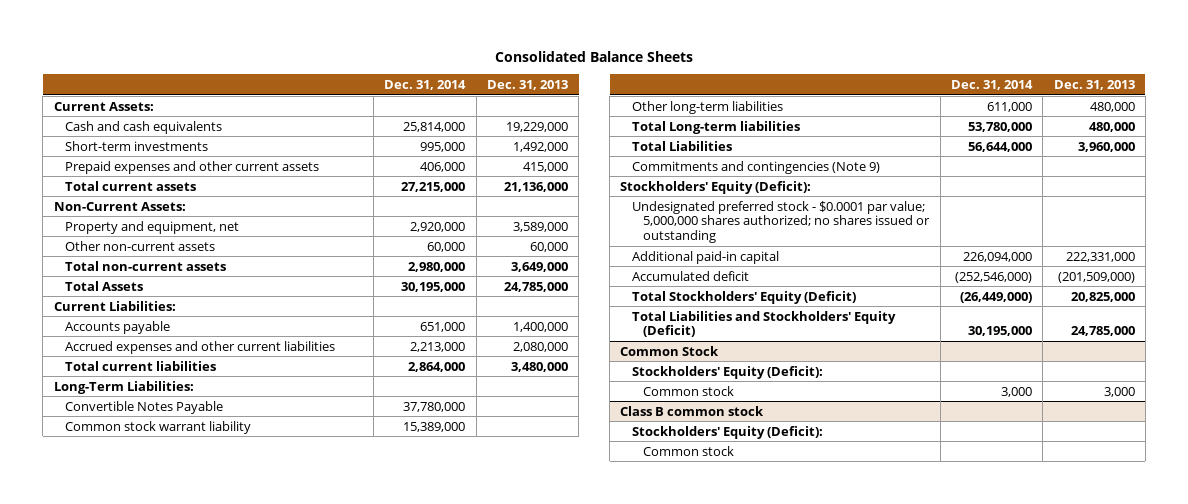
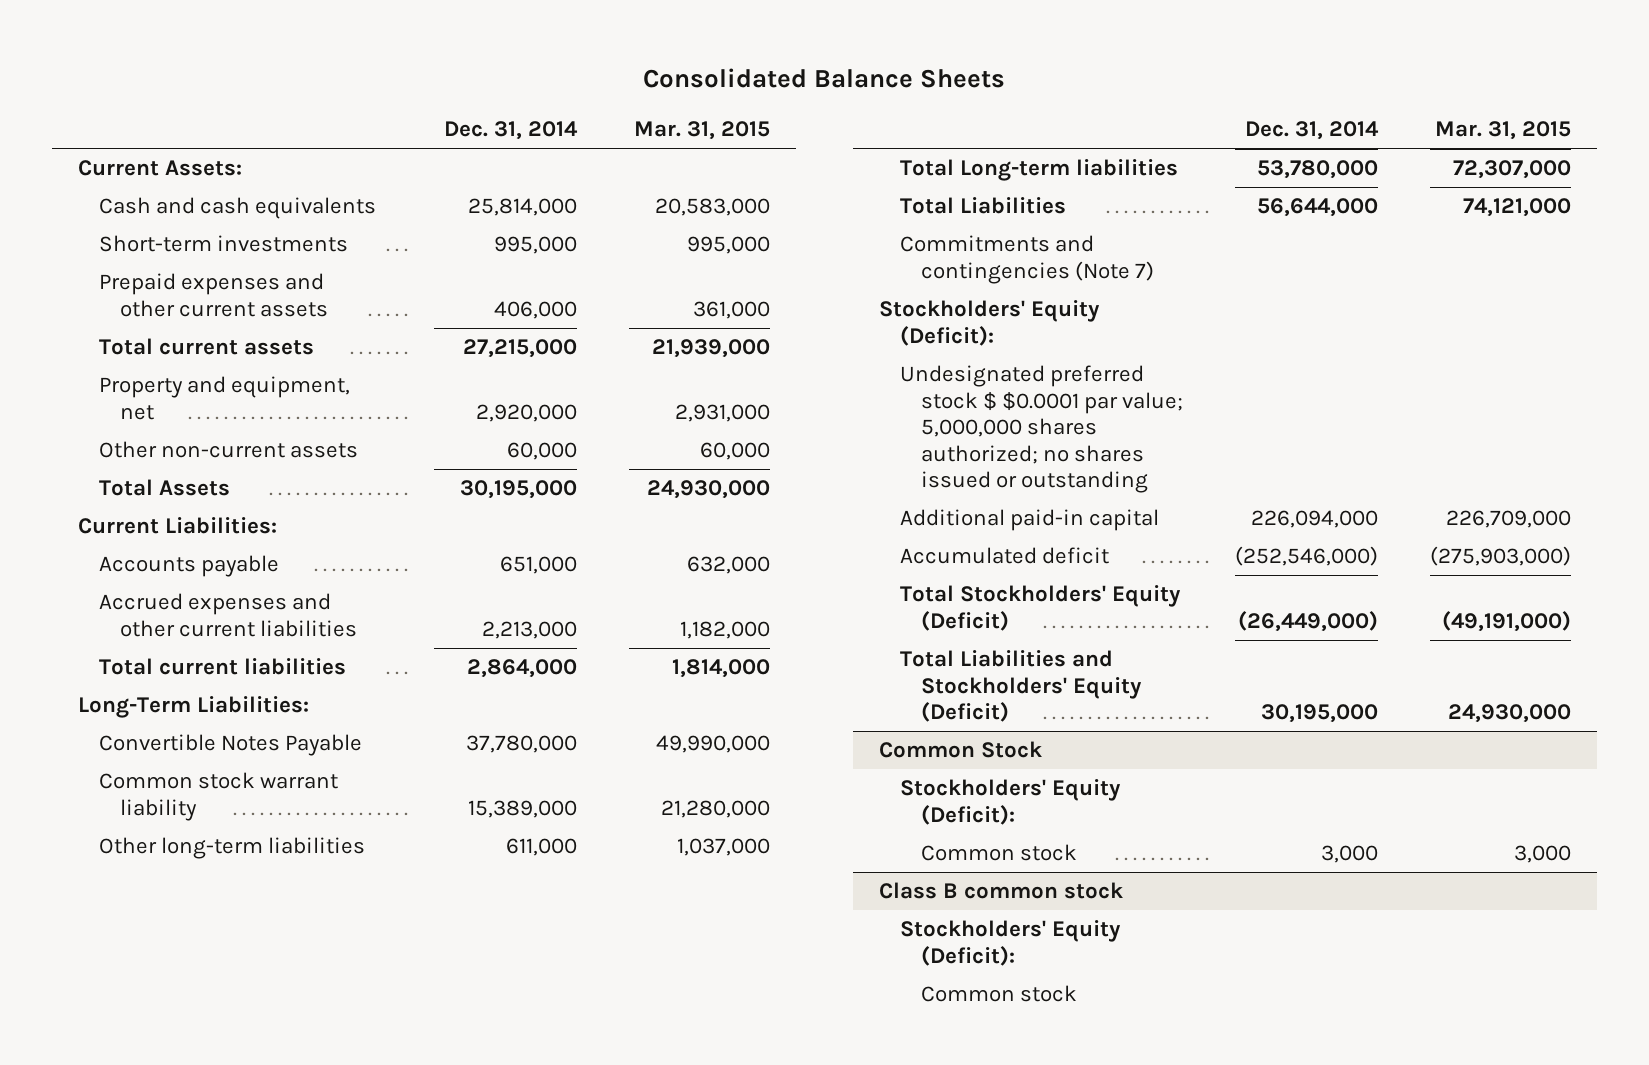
- | Dec. 31, 2014 | Dec. 31, 2013
+ | Dec. 31, 2014 | Mar. 31, 2015
- Non-Current Assets:
- Total non-current assets | 2,980,000 | 3,649,000
- Commitments and contingencies (Note 9)
+ Commitments and contingencies (Note 7)
- Undesignated preferred stock - $0.0001 par value; 5,000,000 shares authorized; no shares issued or outstanding
+ Undesignated preferred stock $ $0.0001 par value; 5,000,000 shares authorized; no shares issued or outstanding

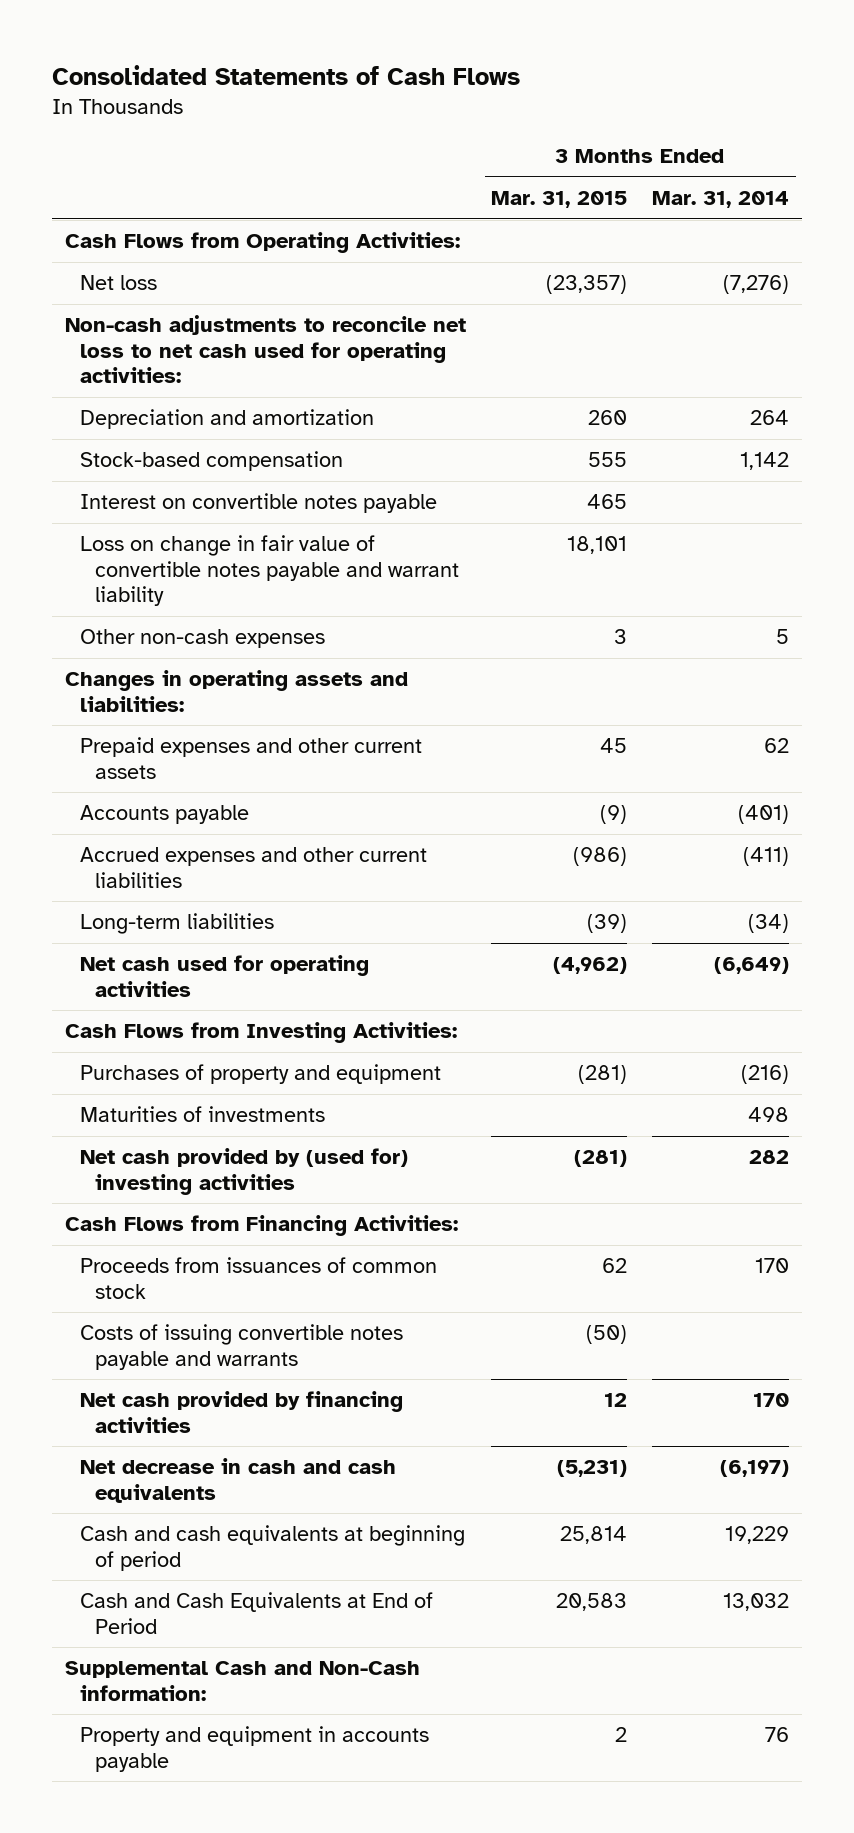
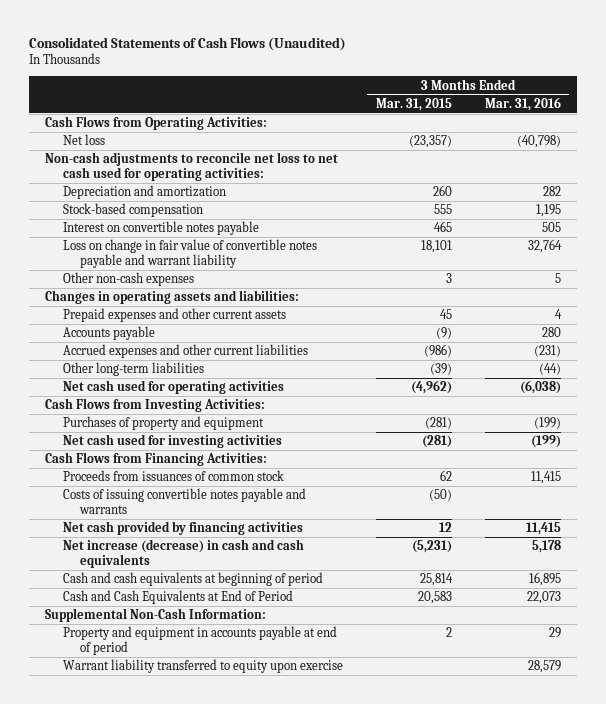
- Consolidated Statements of Cash Flows
+ Consolidated Statements of Cash Flows (Unaudited)
- | 3 Months Ended Mar. 31, 2015 | 3 Months Ended Mar. 31, 2014
+ | 3 Months Ended Mar. 31, 2015 | 3 Months Ended Mar. 31, 2016
- Long-term liabilities | (39) | (34)
+ Other long-term liabilities | (39) | (44)
- Maturities of investments | | 498
- Net cash provided by (used for) investing activities | (281) | 282
+ Net cash used for investing activities | (281) | (199)
- Net decrease in cash and cash equivalents | (5,231) | (6,197)
+ Net increase (decrease) in cash and cash equivalents | (5,231) | 5,178
- Supplemental Cash and Non-Cash information:
- Property and equipment in accounts payable | 2 | 76
+ Supplemental Non-Cash Information:
+ Property and equipment in accounts payable at end of period | 2 | 29
+ Warrant liability transferred to equity upon exercise | | 28,579

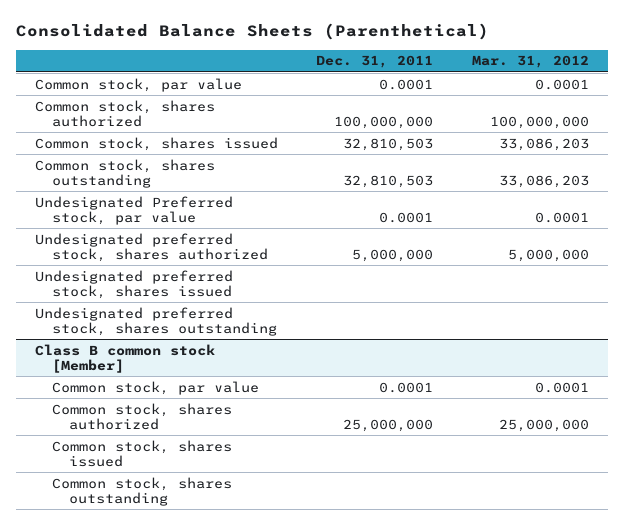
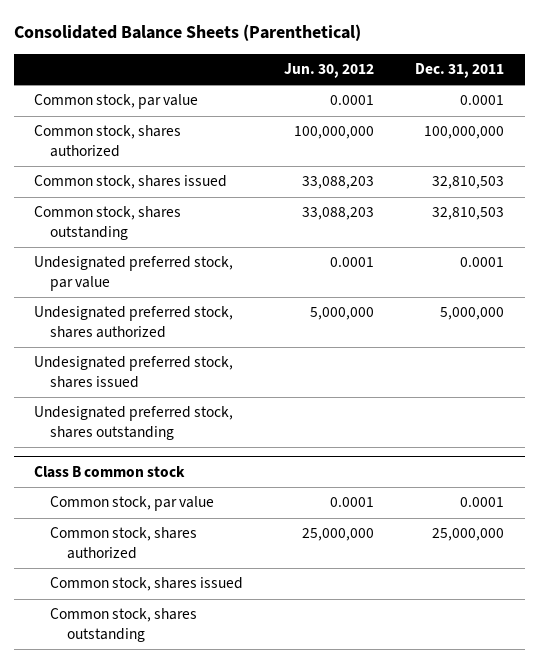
- | Dec. 31, 2011 | Mar. 31, 2012
+ | Jun. 30, 2012 | Dec. 31, 2011
- Undesignated Preferred stock, par value | 0.0001 | 0.0001
+ Undesignated preferred stock, par value | 0.0001 | 0.0001
- Class B common stock [Member]
+ Class B common stock

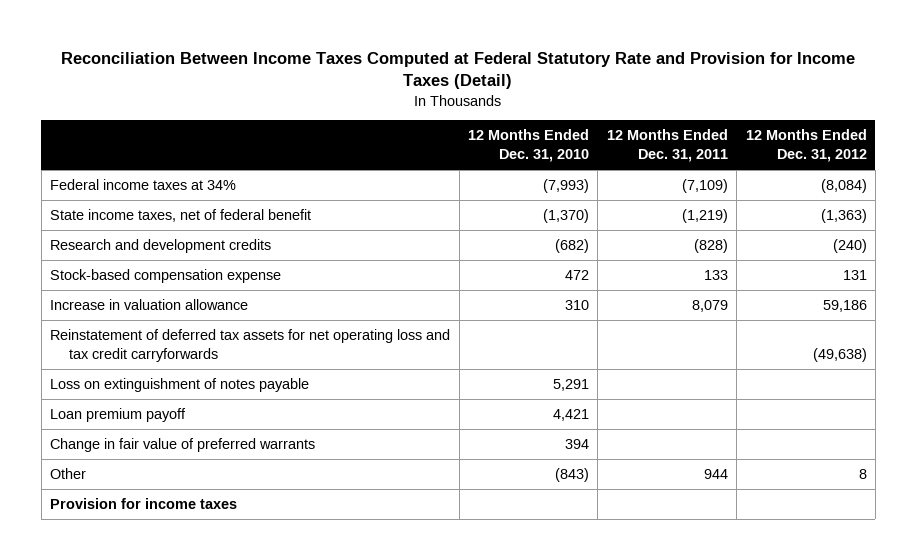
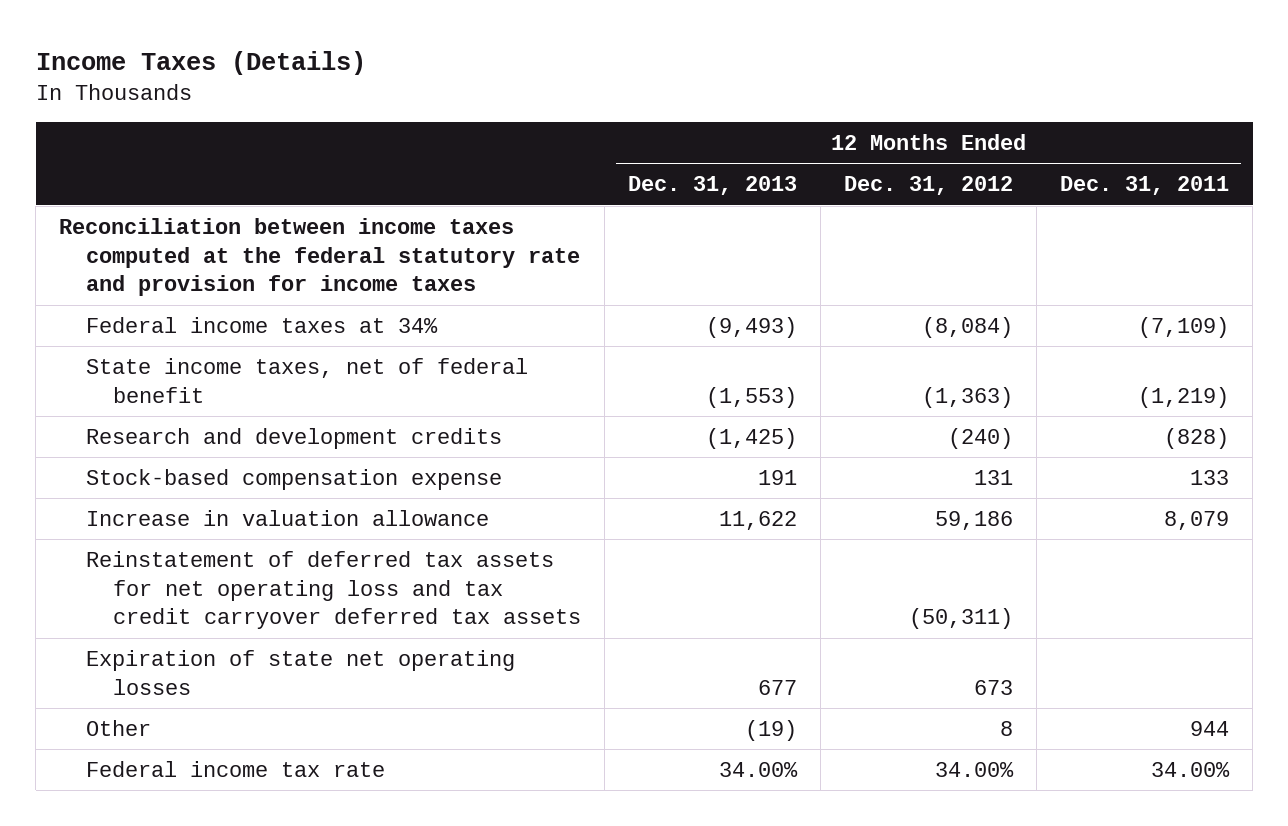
- Reconciliation Between Income Taxes Computed at Federal Statutory Rate and Provision for Income Taxes (Detail)
+ Income Taxes (Details)
- | 12 Months Ended Dec. 31, 2010 | 12 Months Ended Dec. 31, 2011 | 12 Months Ended Dec. 31, 2012
+ | 12 Months Ended Dec. 31, 2013 | 12 Months Ended Dec. 31, 2012 | 12 Months Ended Dec. 31, 2011
+ Reconciliation between income taxes computed at the federal statutory rate and provision for income taxes
- Reinstatement of deferred tax assets for net operating loss and tax credit carryforwards | | | (49,638)
- Loss on extinguishment of notes payable | 5,291 | |
- Loan premium payoff | 4,421 | |
- Change in fair value of preferred warrants | 394 | |
+ Reinstatement of deferred tax assets for net operating loss and tax credit carryover deferred tax assets | | (50,311) |
+ Expiration of state net operating losses | 677 | 673 |
- Provision for income taxes
+ Federal income tax rate | 34.00% | 34.00% | 34.00%

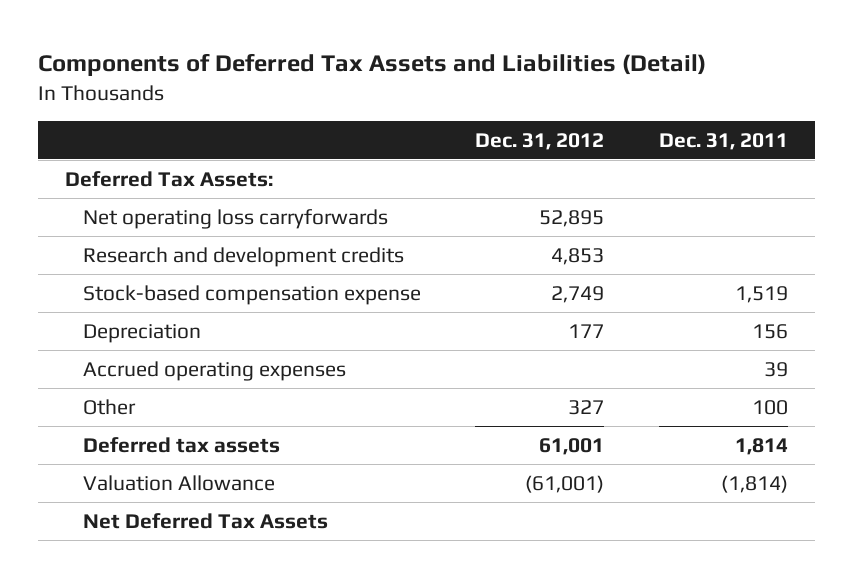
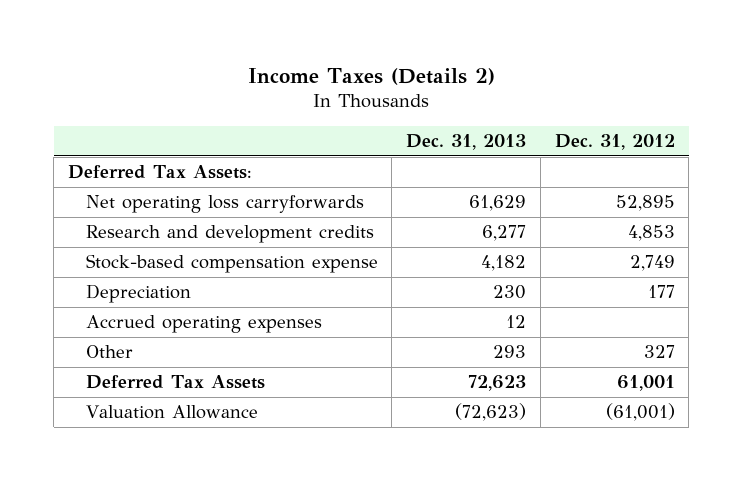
- Components of Deferred Tax Assets and Liabilities (Detail)
+ Income Taxes (Details 2)
- | Dec. 31, 2012 | Dec. 31, 2011
+ | Dec. 31, 2013 | Dec. 31, 2012
- Deferred tax assets | 61,001 | 1,814
+ Deferred Tax Assets | 72,623 | 61,001
- Net Deferred Tax Assets

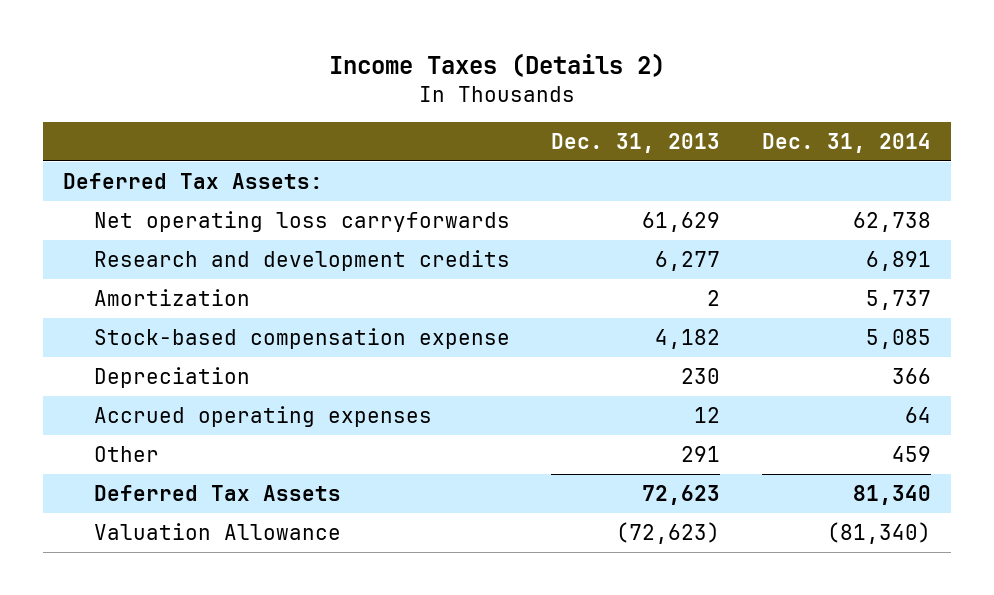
- | Dec. 31, 2013 | Dec. 31, 2012
+ | Dec. 31, 2013 | Dec. 31, 2014
+ Amortization | 2 | 5,737
- Other | 293 | 327
+ Other | 291 | 459

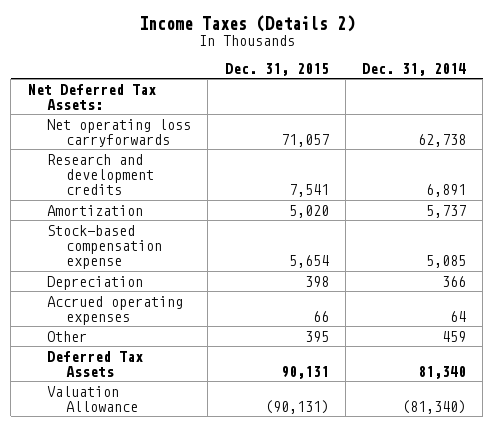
- | Dec. 31, 2013 | Dec. 31, 2014
+ | Dec. 31, 2015 | Dec. 31, 2014
- Deferred Tax Assets:
+ Net Deferred Tax Assets:

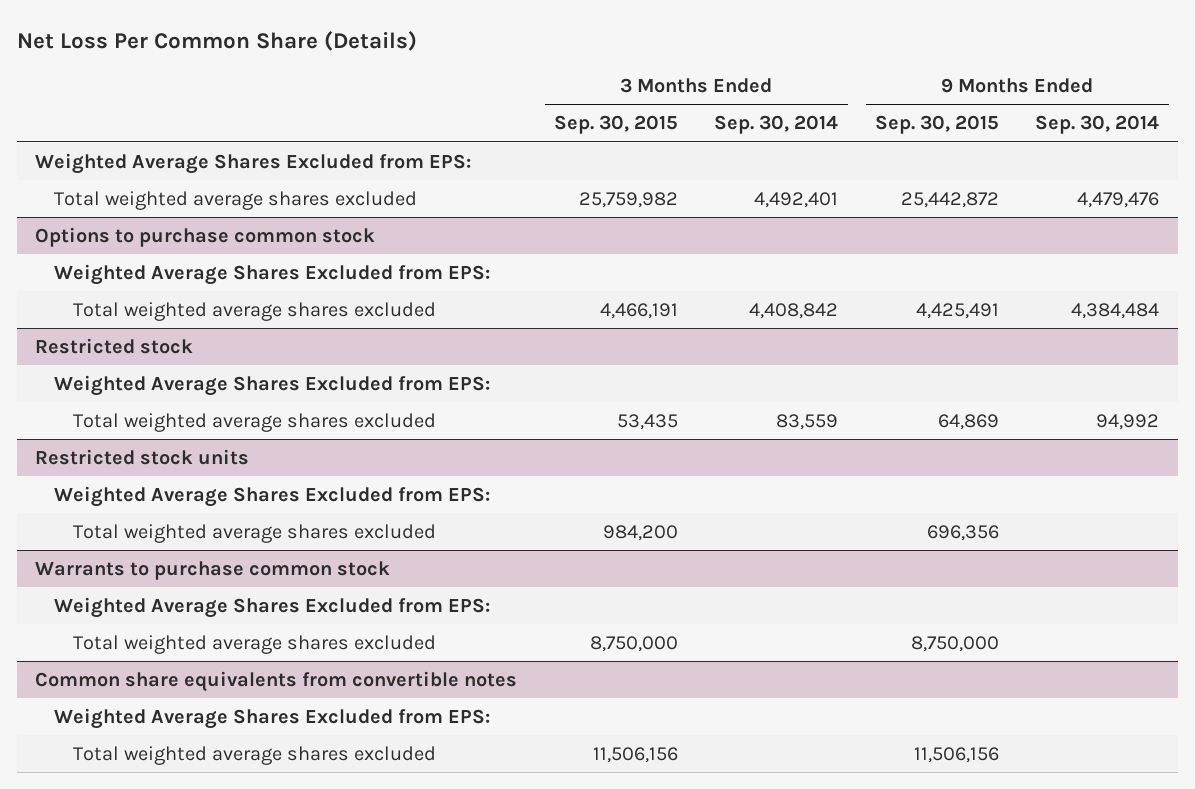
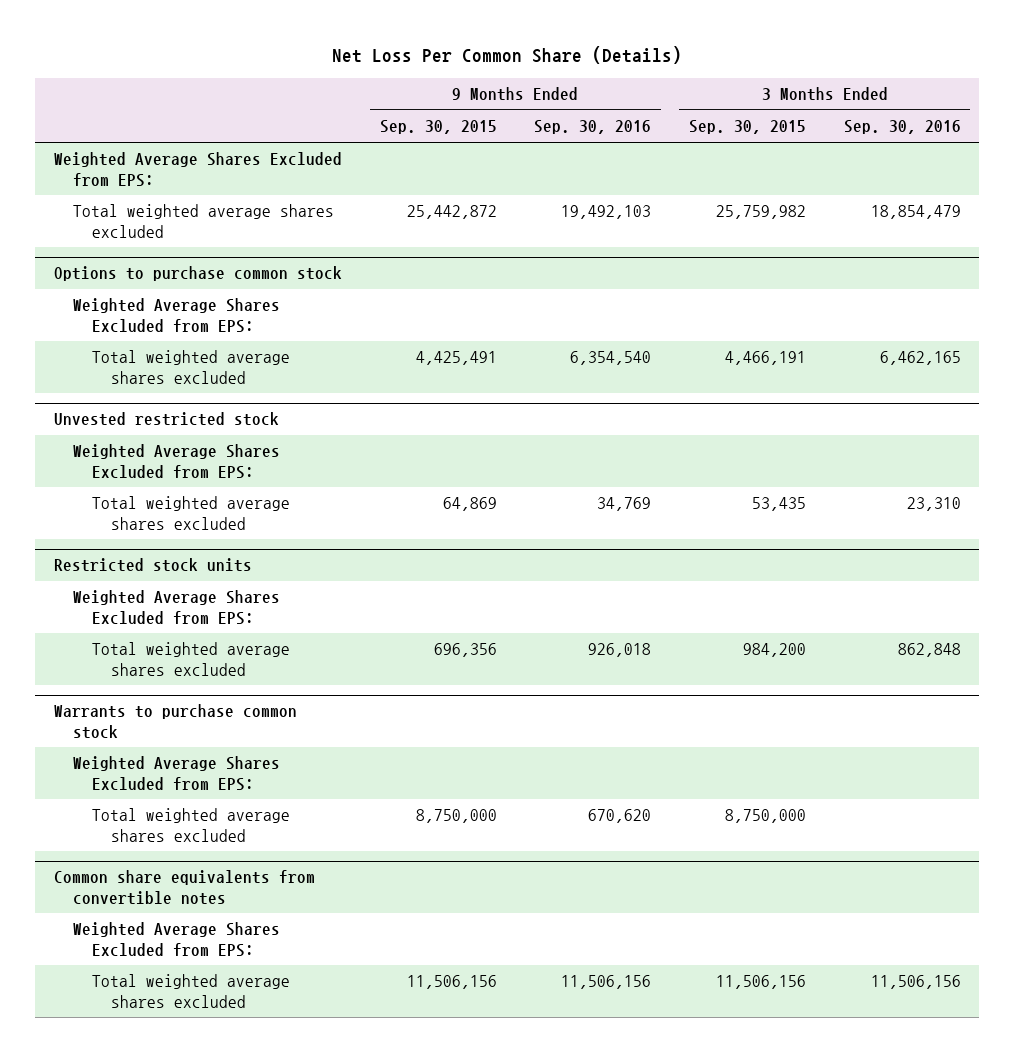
- | 3 Months Ended Sep. 30, 2015 | 3 Months Ended Sep. 30, 2014 | 9 Months Ended Sep. 30, 2015 | 9 Months Ended Sep. 30, 2014
+ | 9 Months Ended Sep. 30, 2015 | 9 Months Ended Sep. 30, 2016 | 3 Months Ended Sep. 30, 2015 | 3 Months Ended Sep. 30, 2016
- Restricted stock
+ Unvested restricted stock

